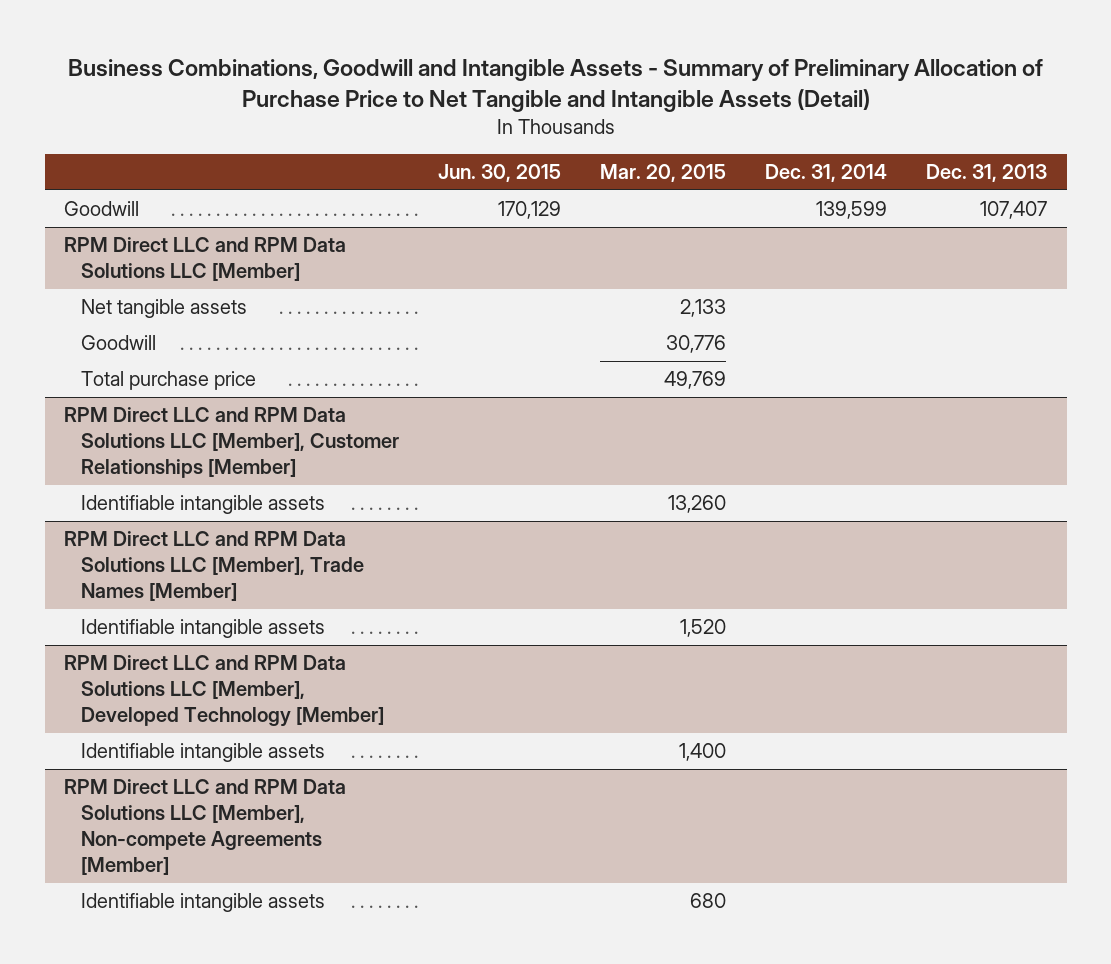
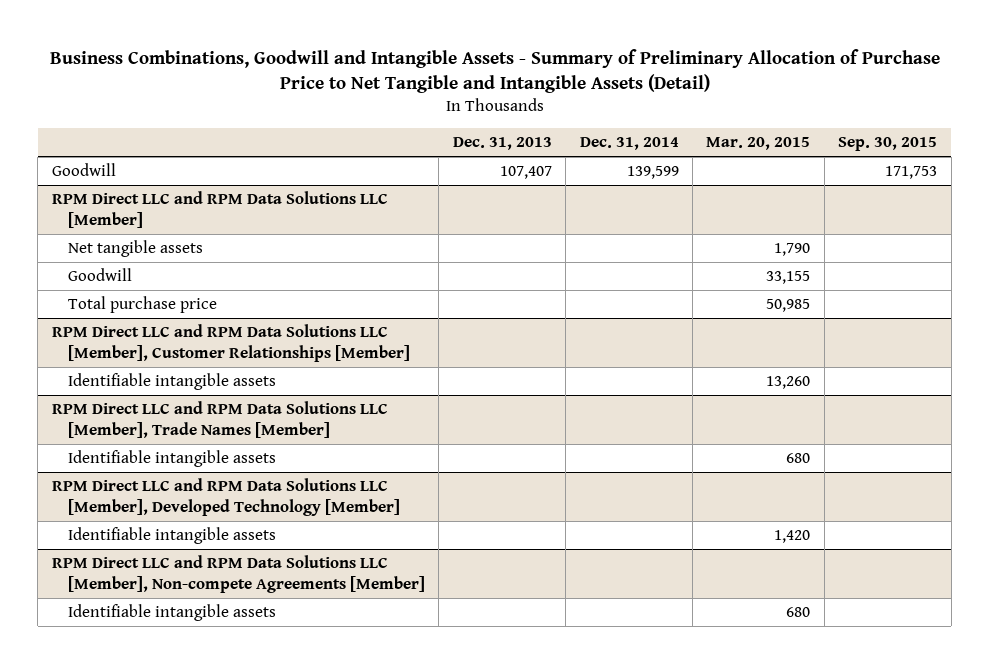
- | Jun. 30, 2015 | Mar. 20, 2015 | Dec. 31, 2014 | Dec. 31, 2013
+ | Dec. 31, 2013 | Dec. 31, 2014 | Mar. 20, 2015 | Sep. 30, 2015
@ RPM Direct LLC and RPM Data Solutions LLC [Member]
- Net tangible assets | | 2,133 | |
- Goodwill | | 30,776 | |
- Total purchase price | | 49,769 | |
+ Net tangible assets | | | 1,790 |
+ Goodwill | | | 33,155 |
+ Total purchase price | | | 50,985 |
@ RPM Direct LLC and RPM Data Solutions LLC [Member], Trade Names [Member]
- Identifiable intangible assets | | 1,520 | |
+ Identifiable intangible assets | | | 680 |
@ RPM Direct LLC and RPM Data Solutions LLC [Member], Developed Technology [Member]
- Identifiable intangible assets | | 1,400 | |
+ Identifiable intangible assets | | | 1,420 |

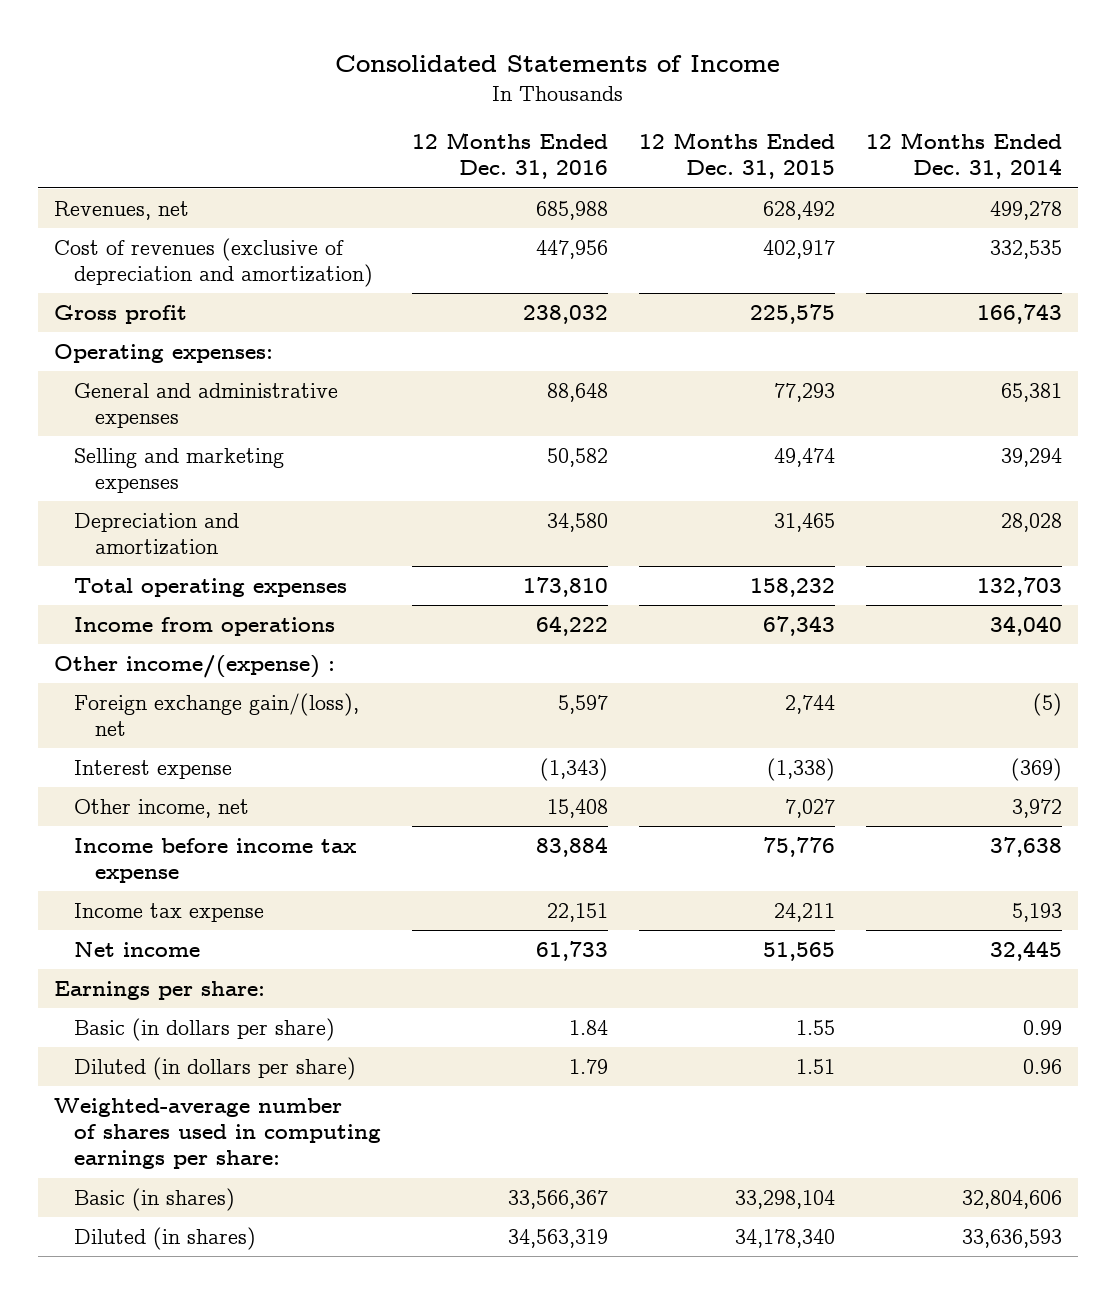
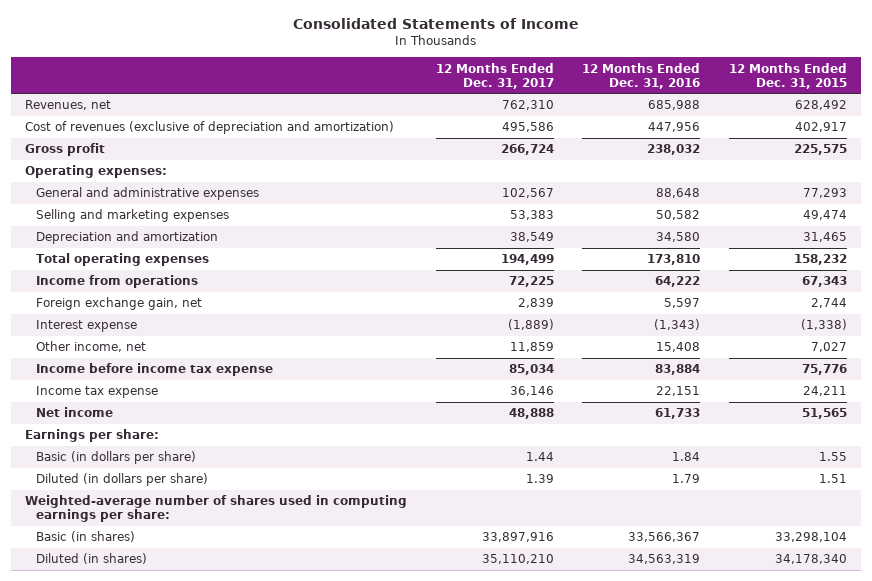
- | 12 Months Ended Dec. 31, 2016 | 12 Months Ended Dec. 31, 2015 | 12 Months Ended Dec. 31, 2014
+ | 12 Months Ended Dec. 31, 2017 | 12 Months Ended Dec. 31, 2016 | 12 Months Ended Dec. 31, 2015
- Other income/(expense) :
- Foreign exchange gain/(loss), net | 5,597 | 2,744 | (5)
+ Foreign exchange gain, net | 2,839 | 5,597 | 2,744

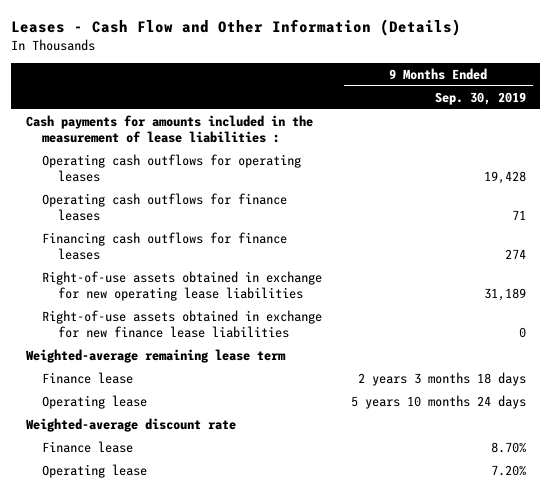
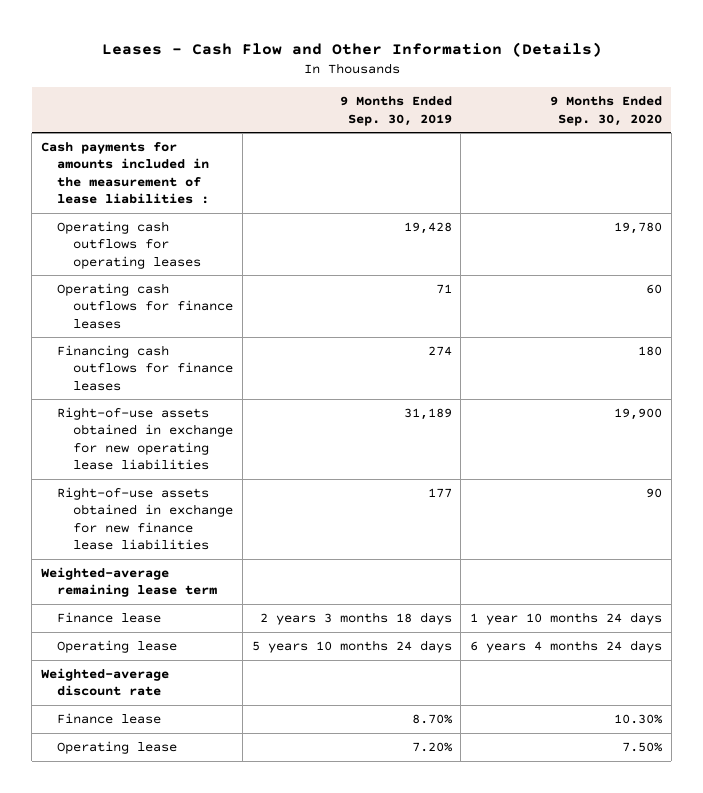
- | 9 Months Ended Sep. 30, 2019
+ | 9 Months Ended Sep. 30, 2019 | 9 Months Ended Sep. 30, 2020
- Right-of-use assets obtained in exchange for new finance lease liabilities | 0
+ Right-of-use assets obtained in exchange for new finance lease liabilities | 177 | 90

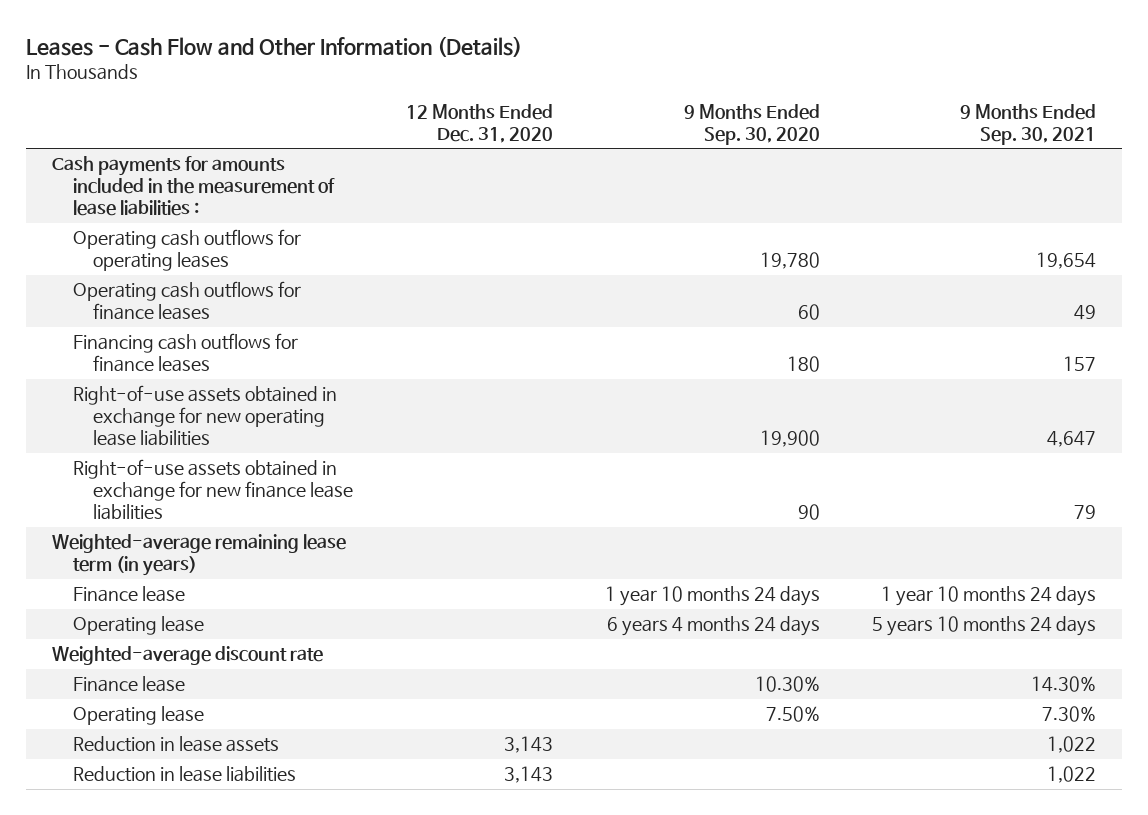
- | 9 Months Ended Sep. 30, 2019 | 9 Months Ended Sep. 30, 2020
+ | 12 Months Ended Dec. 31, 2020 | 9 Months Ended Sep. 30, 2020 | 9 Months Ended Sep. 30, 2021
- Weighted-average remaining lease term
+ Weighted-average remaining lease term (in years)
+ Reduction in lease assets | 3,143 | | 1,022
+ Reduction in lease liabilities | 3,143 | | 1,022

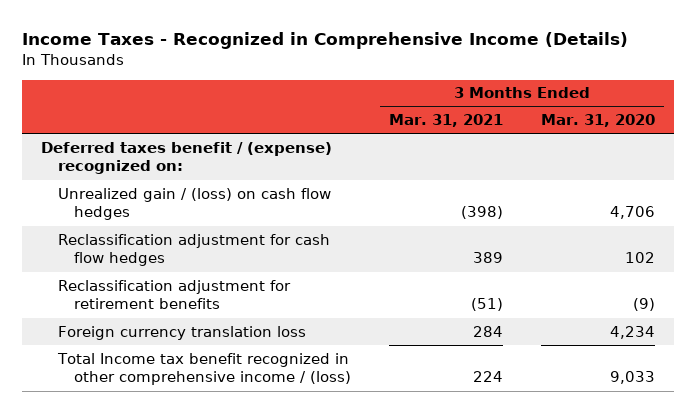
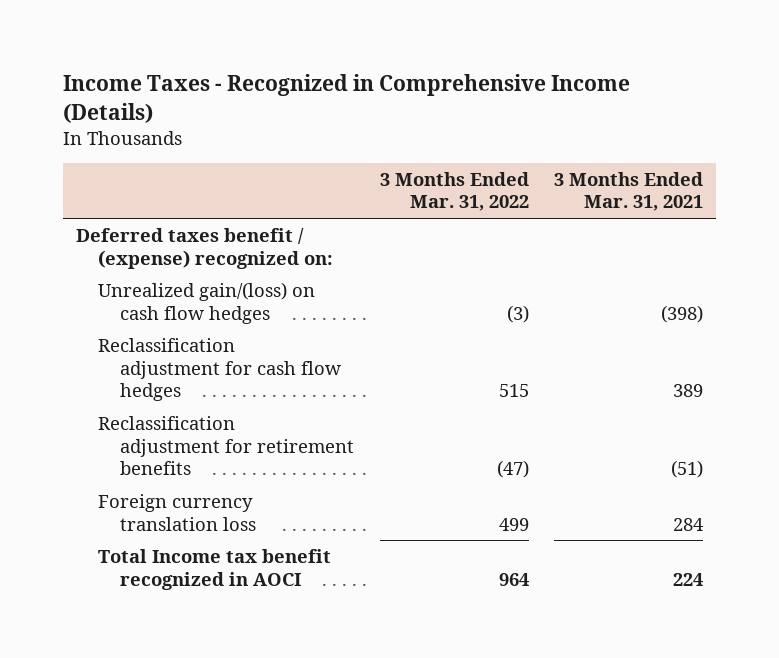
- | 3 Months Ended Mar. 31, 2021 | 3 Months Ended Mar. 31, 2020
+ | 3 Months Ended Mar. 31, 2022 | 3 Months Ended Mar. 31, 2021
- Unrealized gain / (loss) on cash flow hedges | (398) | 4,706
+ Unrealized gain/(loss) on cash flow hedges | (3) | (398)
- Total Income tax benefit recognized in other comprehensive income / (loss) | 224 | 9,033
+ Total Income tax benefit recognized in AOCI | 964 | 224

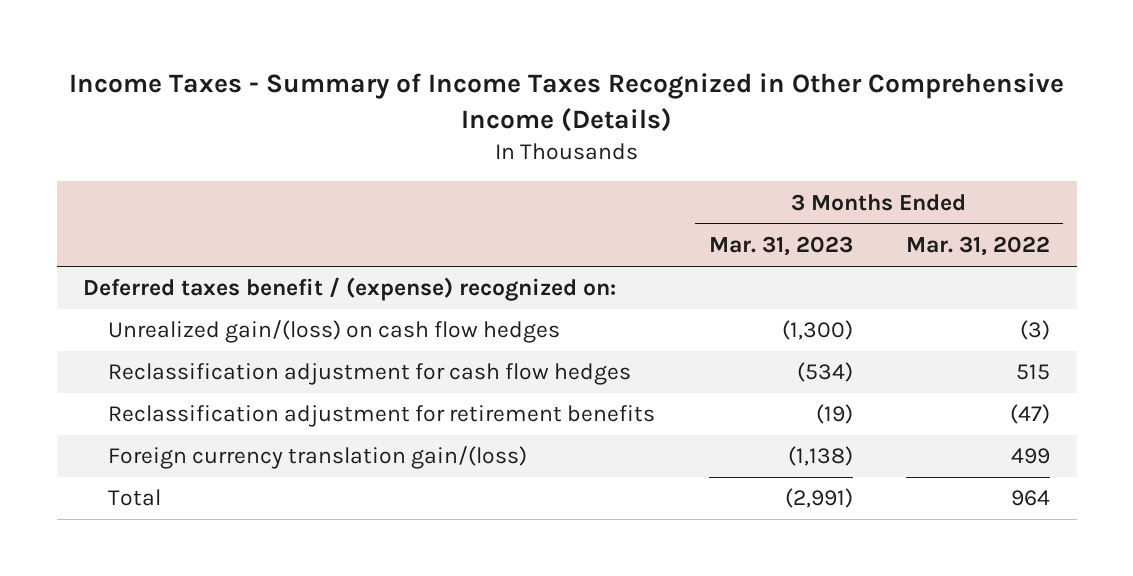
- Income Taxes - Recognized in Comprehensive Income (Details)
+ Income Taxes - Summary of Income Taxes Recognized in Other Comprehensive Income (Details)
- | 3 Months Ended Mar. 31, 2022 | 3 Months Ended Mar. 31, 2021
+ | 3 Months Ended Mar. 31, 2023 | 3 Months Ended Mar. 31, 2022
- Foreign currency translation loss | 499 | 284
- Total Income tax benefit recognized in AOCI | 964 | 224
+ Foreign currency translation gain/(loss) | (1,138) | 499
+ Total | (2,991) | 964

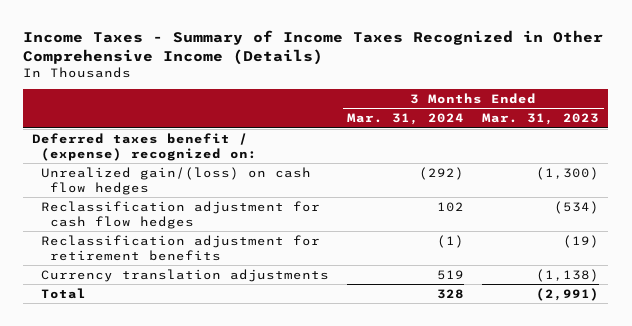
- | 3 Months Ended Mar. 31, 2023 | 3 Months Ended Mar. 31, 2022
+ | 3 Months Ended Mar. 31, 2024 | 3 Months Ended Mar. 31, 2023
- Foreign currency translation gain/(loss) | (1,138) | 499
+ Currency translation adjustments | 519 | (1,138)

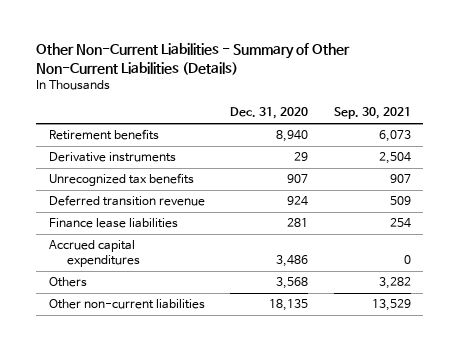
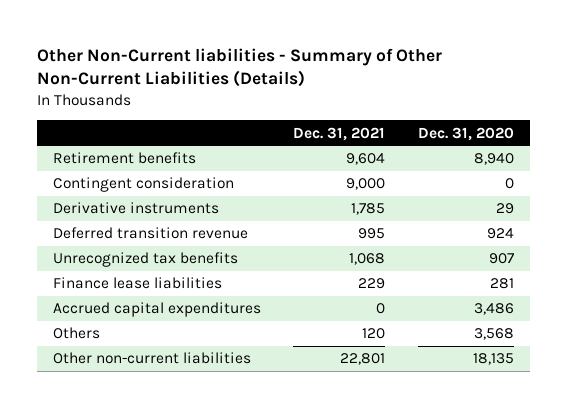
- Other Non-Current Liabilities - Summary of Other Non-Current Liabilities (Details)
+ Other Non-Current liabilities - Summary of Other Non-Current Liabilities (Details)
- | Dec. 31, 2020 | Sep. 30, 2021
+ | Dec. 31, 2021 | Dec. 31, 2020
+ Contingent consideration | 9,000 | 0
moved down: Unrecognized tax benefits | 1,068 | 907

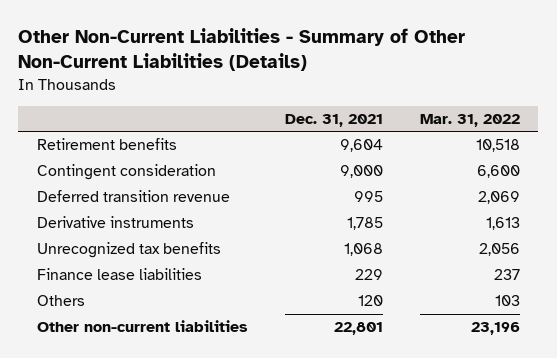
- Other Non-Current liabilities - Summary of Other Non-Current Liabilities (Details)
+ Other Non-Current Liabilities - Summary of Other Non-Current Liabilities (Details)
- | Dec. 31, 2021 | Dec. 31, 2020
+ | Dec. 31, 2021 | Mar. 31, 2022
moved down: Derivative instruments | 1,785 | 1,613
- Accrued capital expenditures | 0 | 3,486

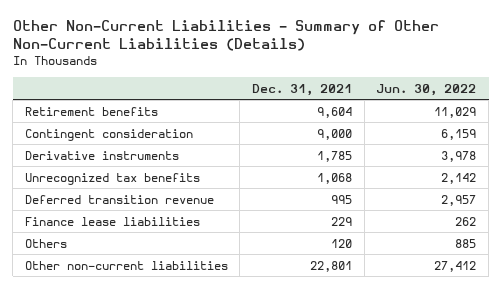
- | Dec. 31, 2021 | Mar. 31, 2022
+ | Dec. 31, 2021 | Jun. 30, 2022
moved down: Deferred transition revenue | 995 | 2,957

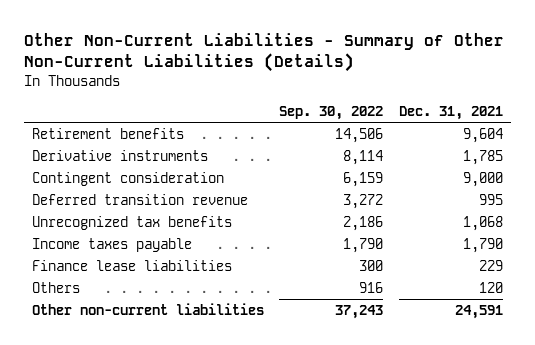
- | Dec. 31, 2021 | Jun. 30, 2022
+ | Sep. 30, 2022 | Dec. 31, 2021
moved down: Contingent consideration | 6,159 | 9,000
moved down: Unrecognized tax benefits | 2,186 | 1,068
+ Income taxes payable | 1,790 | 1,790
- Other non-current liabilities | 22,801 | 27,412
+ Other non-current liabilities | 37,243 | 24,591

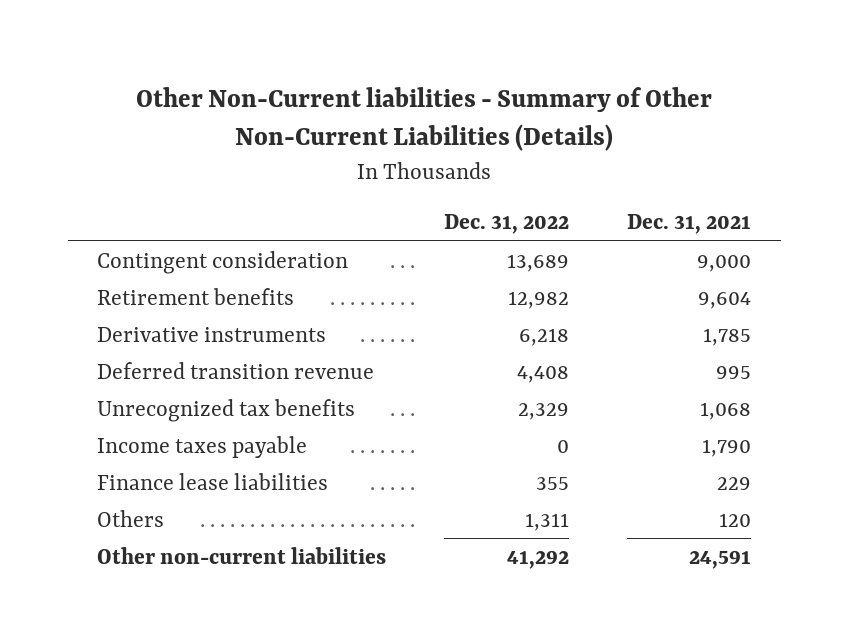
- Other Non-Current Liabilities - Summary of Other Non-Current Liabilities (Details)
+ Other Non-Current liabilities - Summary of Other Non-Current Liabilities (Details)
- | Sep. 30, 2022 | Dec. 31, 2021
+ | Dec. 31, 2022 | Dec. 31, 2021
moved up: Contingent consideration | 13,689 | 9,000

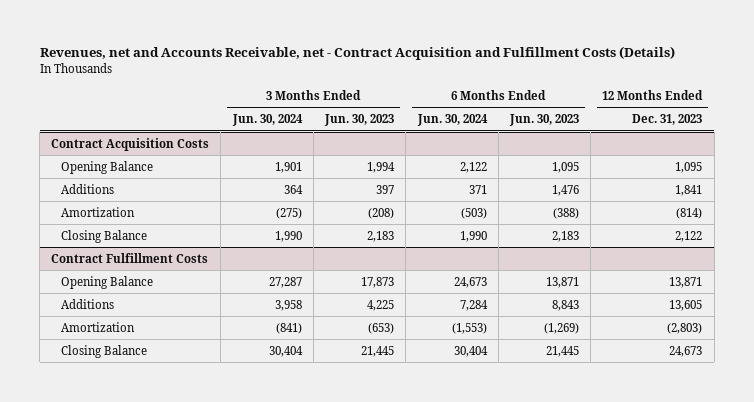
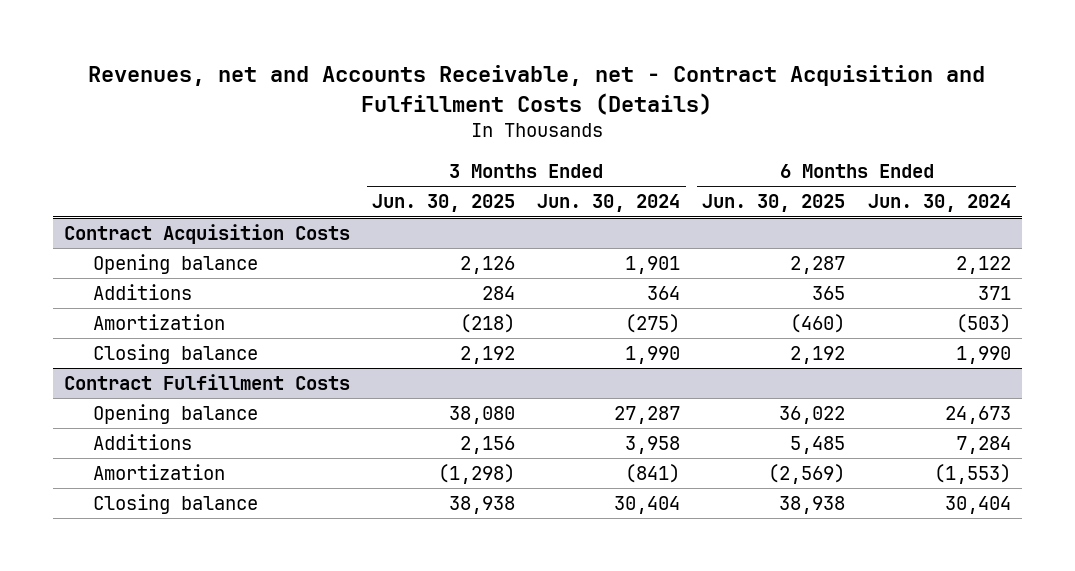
- | 3 Months Ended Jun. 30, 2024 | 3 Months Ended Jun. 30, 2023 | 6 Months Ended Jun. 30, 2024 | 6 Months Ended Jun. 30, 2023 | 12 Months Ended Dec. 31, 2023
+ | 3 Months Ended Jun. 30, 2025 | 3 Months Ended Jun. 30, 2024 | 6 Months Ended Jun. 30, 2025 | 6 Months Ended Jun. 30, 2024
@ Contract Acquisition Costs
- Opening Balance | 1,901 | 1,994 | 2,122 | 1,095 | 1,095
+ Opening balance | 2,126 | 1,901 | 2,287 | 2,122
- Closing Balance | 1,990 | 2,183 | 1,990 | 2,183 | 2,122
+ Closing balance | 2,192 | 1,990 | 2,192 | 1,990
@ Contract Fulfillment Costs
- Opening Balance | 27,287 | 17,873 | 24,673 | 13,871 | 13,871
+ Opening balance | 38,080 | 27,287 | 36,022 | 24,673
- Closing Balance | 30,404 | 21,445 | 30,404 | 21,445 | 24,673
+ Closing balance | 38,938 | 30,404 | 38,938 | 30,404

